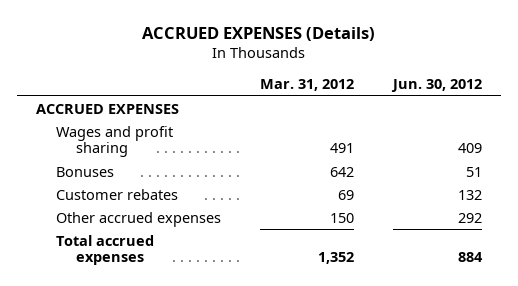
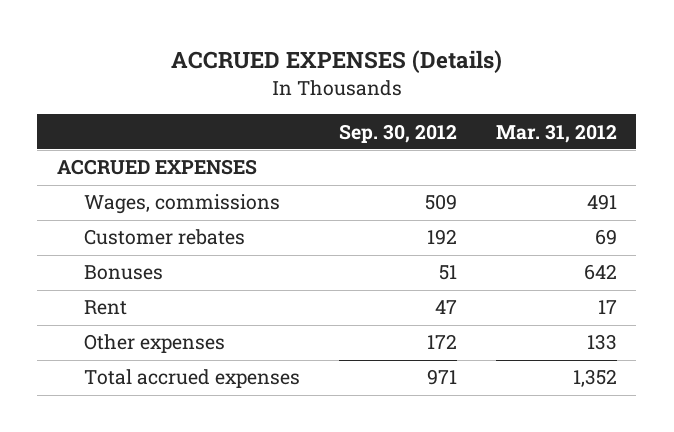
- | Mar. 31, 2012 | Jun. 30, 2012
+ | Sep. 30, 2012 | Mar. 31, 2012
- Wages and profit sharing | 491 | 409
+ Wages, commissions | 509 | 491
- Other accrued expenses | 150 | 292
moved down: Bonuses | 51 | 642
+ Rent | 47 | 17
+ Other expenses | 172 | 133

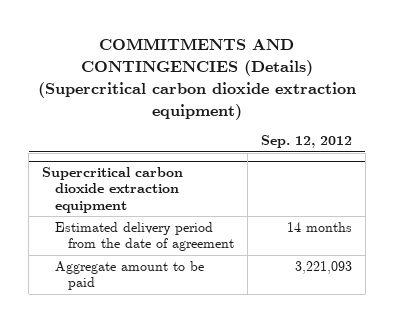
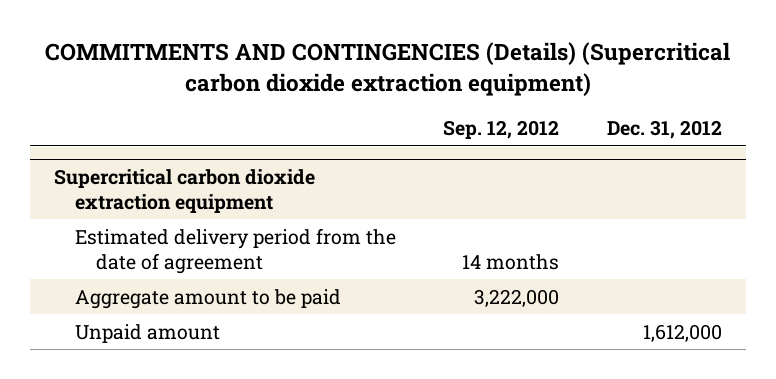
- | Sep. 12, 2012
+ | Sep. 12, 2012 | Dec. 31, 2012
@ Supercritical carbon dioxide extraction equipment
- Aggregate amount to be paid | 3,221,093
+ Aggregate amount to be paid | 3,222,000 |
+ Unpaid amount | | 1,612,000

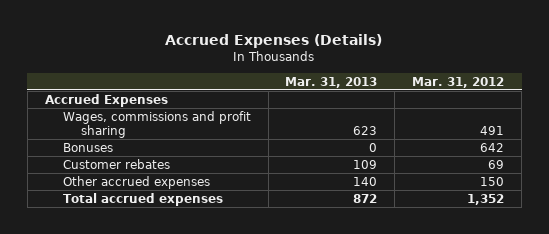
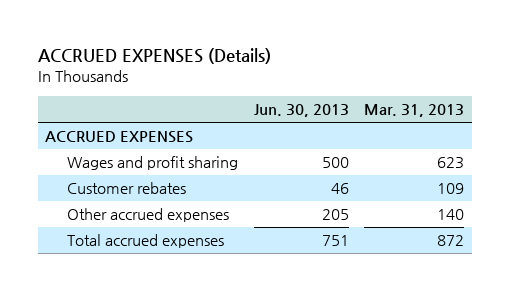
- Accrued Expenses (Details)
+ ACCRUED EXPENSES (Details)
- | Mar. 31, 2013 | Mar. 31, 2012
+ | Jun. 30, 2013 | Mar. 31, 2013
- Accrued Expenses
- Wages, commissions and profit sharing | 623 | 491
- Bonuses | 0 | 642
+ ACCRUED EXPENSES
+ Wages and profit sharing | 500 | 623

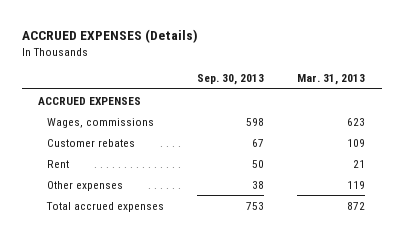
- | Jun. 30, 2013 | Mar. 31, 2013
+ | Sep. 30, 2013 | Mar. 31, 2013
- Wages and profit sharing | 500 | 623
+ Wages, commissions | 598 | 623
- Other accrued expenses | 205 | 140
+ Rent | 50 | 21
+ Other expenses | 38 | 119

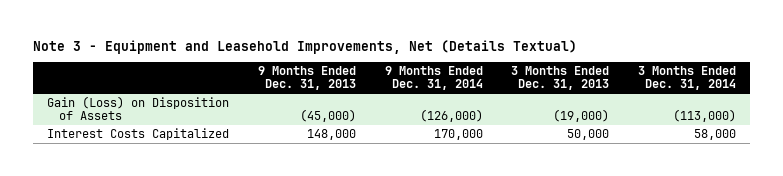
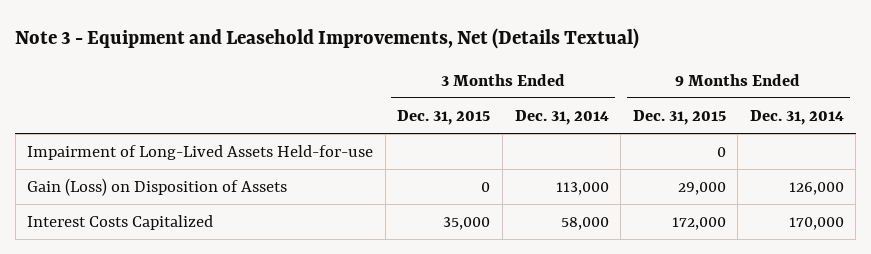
- | 9 Months Ended Dec. 31, 2013 | 9 Months Ended Dec. 31, 2014 | 3 Months Ended Dec. 31, 2013 | 3 Months Ended Dec. 31, 2014
+ | 3 Months Ended Dec. 31, 2015 | 3 Months Ended Dec. 31, 2014 | 9 Months Ended Dec. 31, 2015 | 9 Months Ended Dec. 31, 2014
- Gain (Loss) on Disposition of Assets | (45,000) | (126,000) | (19,000) | (113,000)
+ Impairment of Long-Lived Assets Held-for-use | | | 0 |
+ Gain (Loss) on Disposition of Assets | 0 | 113,000 | 29,000 | 126,000

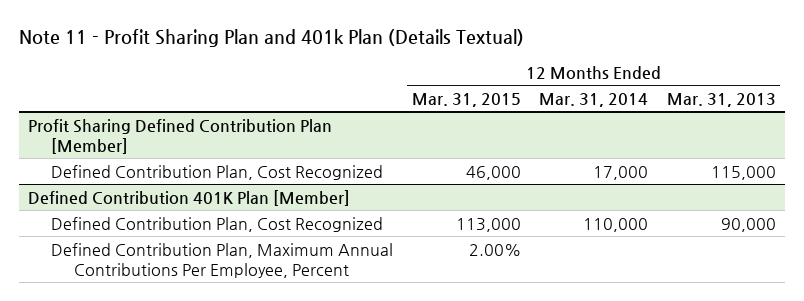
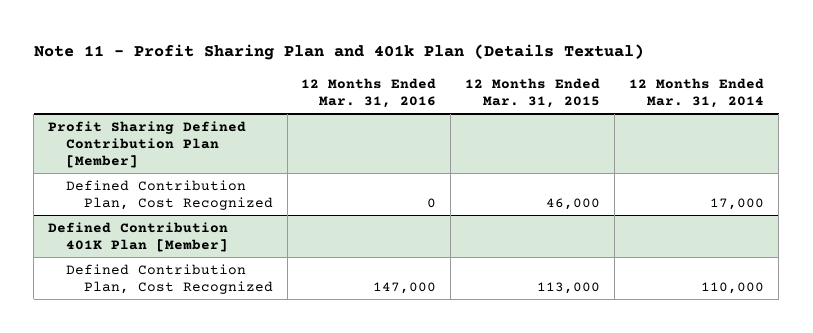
- | 12 Months Ended Mar. 31, 2015 | 12 Months Ended Mar. 31, 2014 | 12 Months Ended Mar. 31, 2013
+ | 12 Months Ended Mar. 31, 2016 | 12 Months Ended Mar. 31, 2015 | 12 Months Ended Mar. 31, 2014
@ Defined Contribution 401K Plan [Member]
- Defined Contribution Plan, Maximum Annual Contributions Per Employee, Percent | 2.00% | |

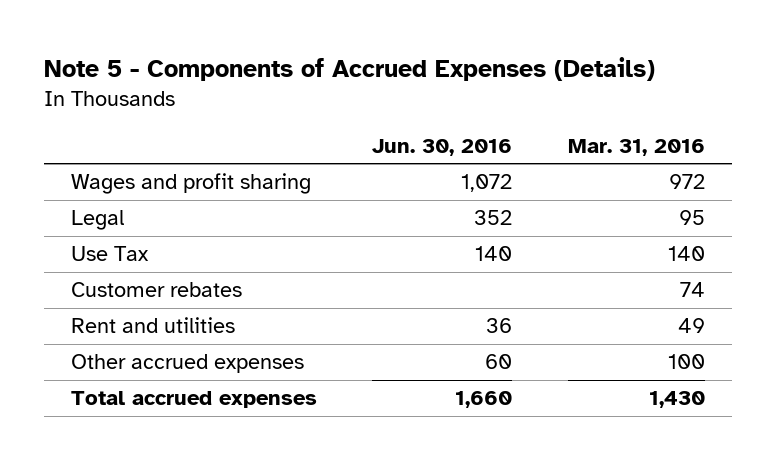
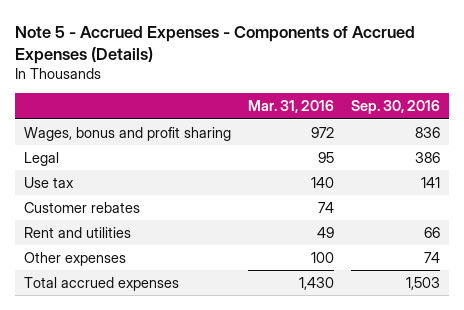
- Note 5 - Components of Accrued Expenses (Details)
+ Note 5 - Accrued Expenses - Components of Accrued Expenses (Details)
- | Jun. 30, 2016 | Mar. 31, 2016
+ | Mar. 31, 2016 | Sep. 30, 2016
- Wages and profit sharing | 1,072 | 972
+ Wages, bonus and profit sharing | 972 | 836
- Use Tax | 140 | 140
+ Use tax | 140 | 141
- Other accrued expenses | 60 | 100
+ Other expenses | 100 | 74

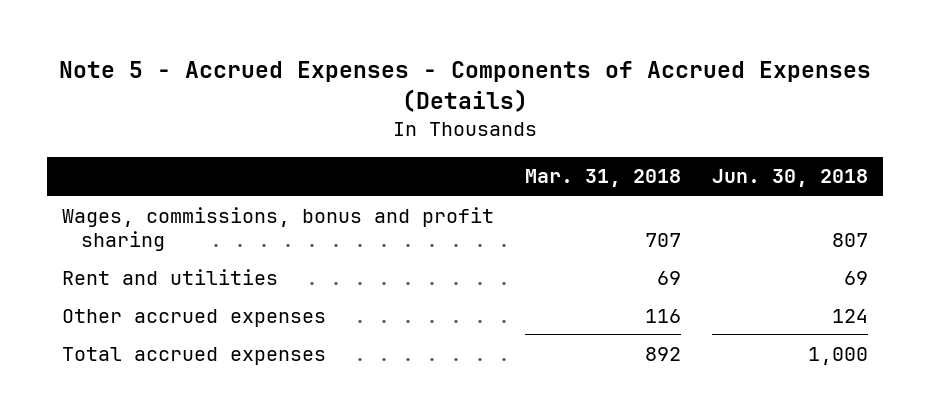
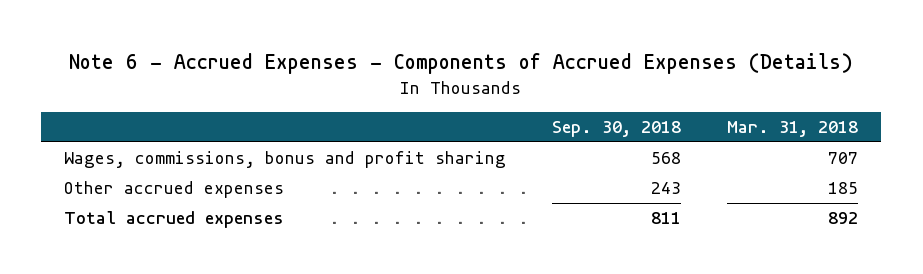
- Note 5 - Accrued Expenses - Components of Accrued Expenses (Details)
+ Note 6 - Accrued Expenses - Components of Accrued Expenses (Details)
- | Mar. 31, 2018 | Jun. 30, 2018
+ | Sep. 30, 2018 | Mar. 31, 2018
- Rent and utilities | 69 | 69
- Other accrued expenses | 116 | 124
+ Other accrued expenses | 243 | 185

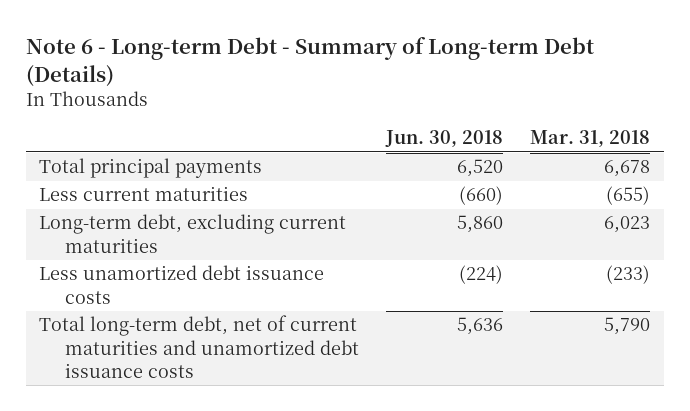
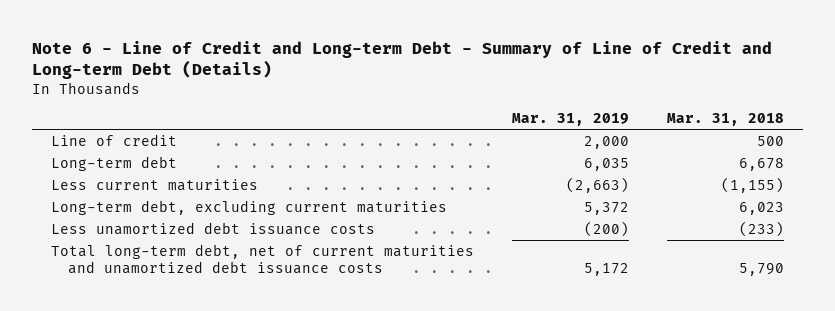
- Note 6 - Long-term Debt - Summary of Long-term Debt (Details)
+ Note 6 - Line of Credit and Long-term Debt - Summary of Line of Credit and Long-term Debt (Details)
- | Jun. 30, 2018 | Mar. 31, 2018
+ | Mar. 31, 2019 | Mar. 31, 2018
- Total principal payments | 6,520 | 6,678
- Less current maturities | (660) | (655)
+ Line of credit | 2,000 | 500
+ Long-term debt | 6,035 | 6,678
+ Less current maturities | (2,663) | (1,155)

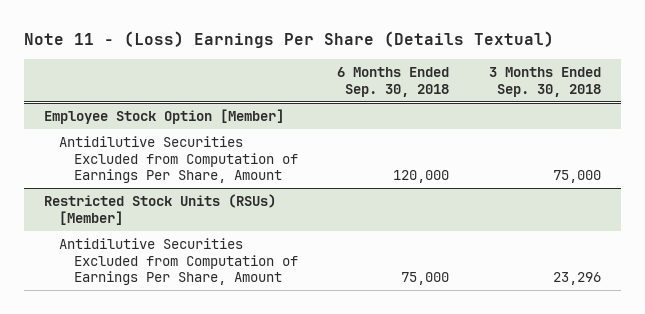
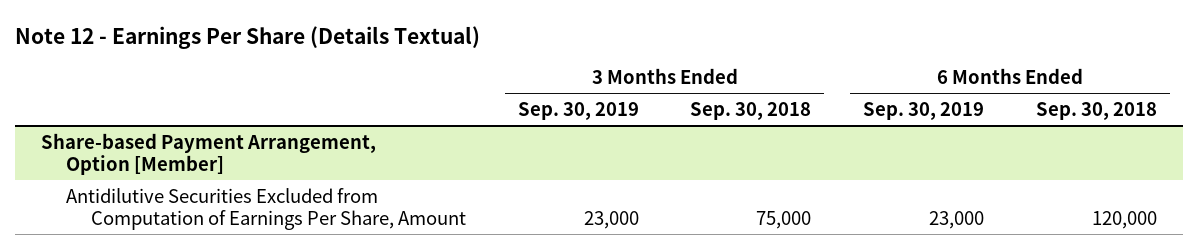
- Note 11 - (Loss) Earnings Per Share (Details Textual)
+ Note 12 - Earnings Per Share (Details Textual)
- | 6 Months Ended Sep. 30, 2018 | 3 Months Ended Sep. 30, 2018
+ | 3 Months Ended Sep. 30, 2019 | 3 Months Ended Sep. 30, 2018 | 6 Months Ended Sep. 30, 2019 | 6 Months Ended Sep. 30, 2018
- Employee Stock Option [Member]
+ Share-based Payment Arrangement, Option [Member]
- Restricted Stock Units (RSUs) [Member]
- Antidilutive Securities Excluded from Computation of Earnings Per Share, Amount | 75,000 | 23,296

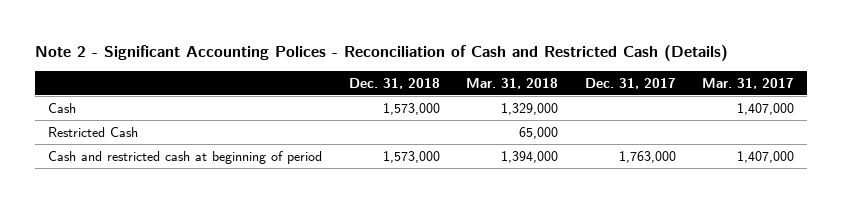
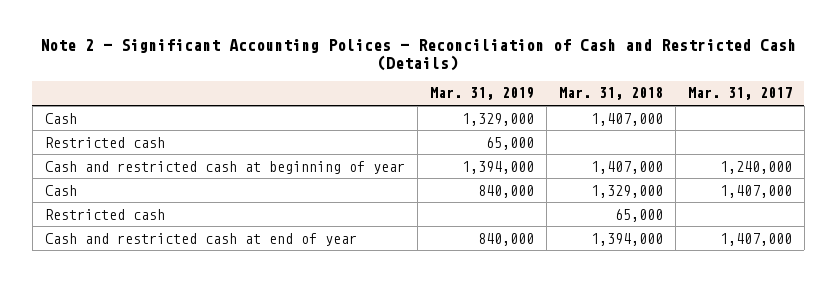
- | Dec. 31, 2018 | Mar. 31, 2018 | Dec. 31, 2017 | Mar. 31, 2017
+ | Mar. 31, 2019 | Mar. 31, 2018 | Mar. 31, 2017
+ Cash | 1,329,000 | 1,407,000 |
+ Restricted cash | 65,000 | |
+ Cash and restricted cash at beginning of year | 1,394,000 | 1,407,000 | 1,240,000
- Restricted Cash | | 65,000 | |
- Cash and restricted cash at beginning of period | 1,573,000 | 1,394,000 | 1,763,000 | 1,407,000
+ Restricted cash | | 65,000 |
+ Cash and restricted cash at end of year | 840,000 | 1,394,000 | 1,407,000

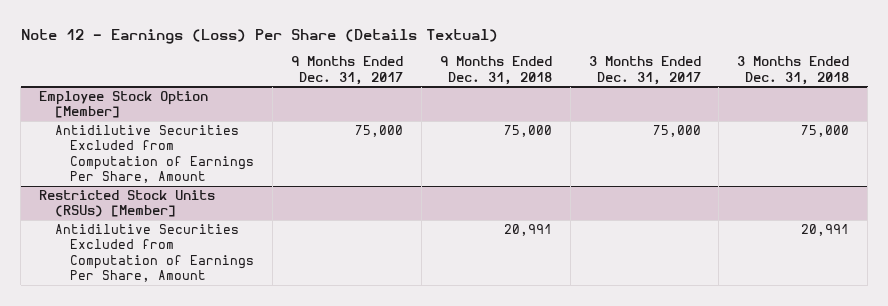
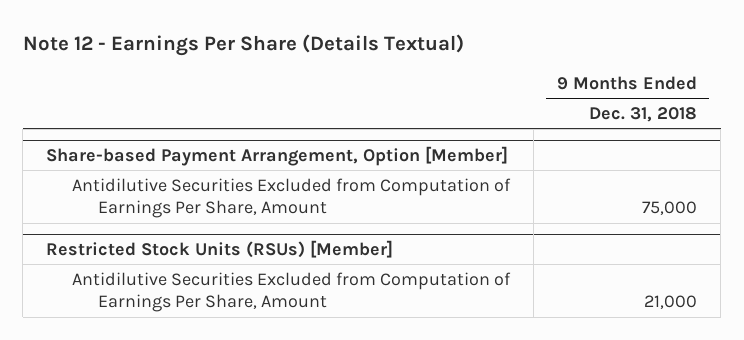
- Note 12 - Earnings (Loss) Per Share (Details Textual)
+ Note 12 - Earnings Per Share (Details Textual)
- | 9 Months Ended Dec. 31, 2017 | 9 Months Ended Dec. 31, 2018 | 3 Months Ended Dec. 31, 2017 | 3 Months Ended Dec. 31, 2018
+ | 9 Months Ended Dec. 31, 2018
- Employee Stock Option [Member]
+ Share-based Payment Arrangement, Option [Member]
@ Restricted Stock Units (RSUs) [Member]
- Antidilutive Securities Excluded from Computation of Earnings Per Share, Amount | | 20,991 | | 20,991
+ Antidilutive Securities Excluded from Computation of Earnings Per Share, Amount | 21,000

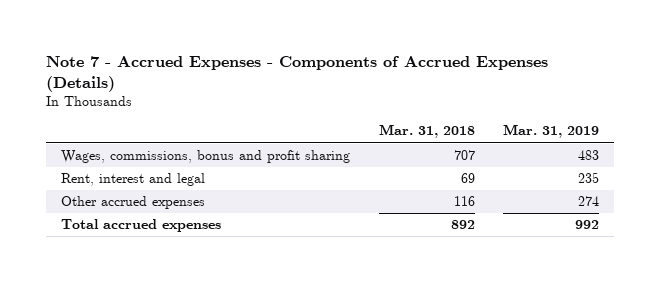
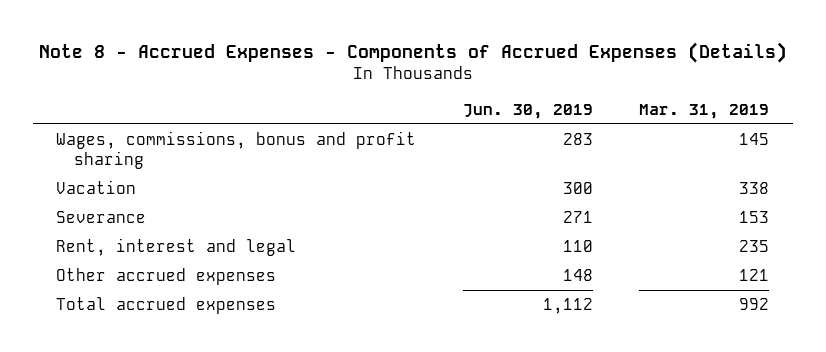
- Note 7 - Accrued Expenses - Components of Accrued Expenses (Details)
+ Note 8 - Accrued Expenses - Components of Accrued Expenses (Details)
- | Mar. 31, 2018 | Mar. 31, 2019
+ | Jun. 30, 2019 | Mar. 31, 2019
- Wages, commissions, bonus and profit sharing | 707 | 483
+ Wages, commissions, bonus and profit sharing | 283 | 145
+ Vacation | 300 | 338
+ Severance | 271 | 153
- Other accrued expenses | 116 | 274
+ Other accrued expenses | 148 | 121

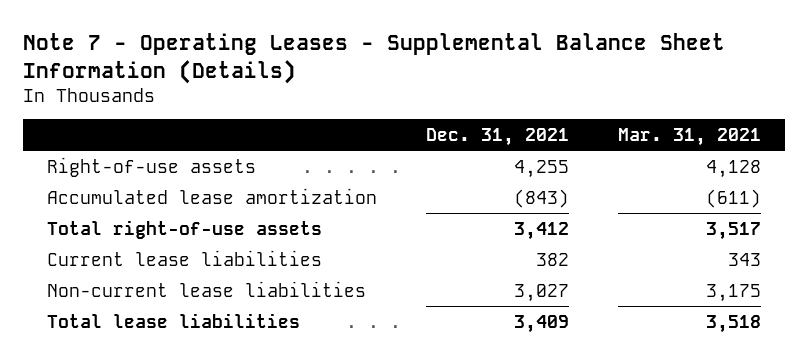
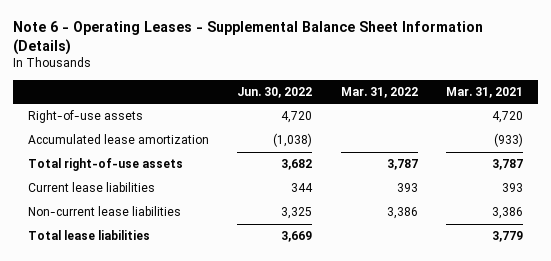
- Note 7 - Operating Leases - Supplemental Balance Sheet Information (Details)
+ Note 6 - Operating Leases - Supplemental Balance Sheet Information (Details)
- | Dec. 31, 2021 | Mar. 31, 2021
+ | Jun. 30, 2022 | Mar. 31, 2022 | Mar. 31, 2021
- Right-of-use assets | 4,255 | 4,128
- Accumulated lease amortization | (843) | (611)
- Total right-of-use assets | 3,412 | 3,517
- Current lease liabilities | 382 | 343
- Non-current lease liabilities | 3,027 | 3,175
- Total lease liabilities | 3,409 | 3,518
+ Right-of-use assets | 4,720 | | 4,720
+ Accumulated lease amortization | (1,038) | | (933)
+ Total right-of-use assets | 3,682 | 3,787 | 3,787
+ Current lease liabilities | 344 | 393 | 393
+ Non-current lease liabilities | 3,325 | 3,386 | 3,386
+ Total lease liabilities | 3,669 | | 3,779

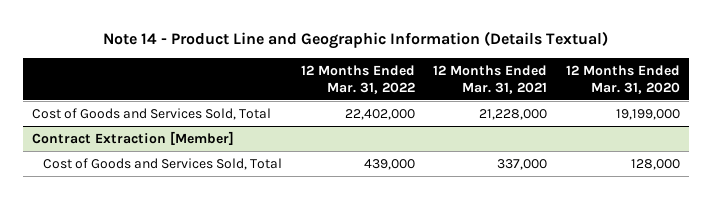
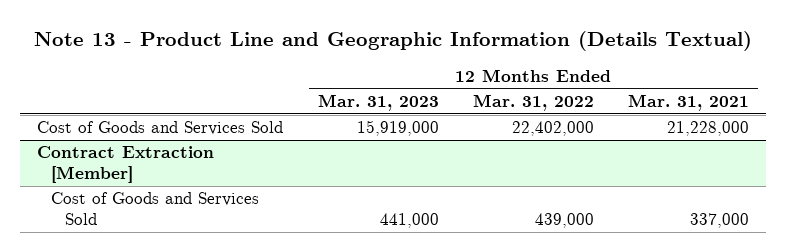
- Note 14 - Product Line and Geographic Information (Details Textual)
+ Note 13 - Product Line and Geographic Information (Details Textual)
- | 12 Months Ended Mar. 31, 2022 | 12 Months Ended Mar. 31, 2021 | 12 Months Ended Mar. 31, 2020
+ | 12 Months Ended Mar. 31, 2023 | 12 Months Ended Mar. 31, 2022 | 12 Months Ended Mar. 31, 2021
- Cost of Goods and Services Sold, Total | 22,402,000 | 21,228,000 | 19,199,000
+ Cost of Goods and Services Sold | 15,919,000 | 22,402,000 | 21,228,000
@ Contract Extraction [Member]
- Cost of Goods and Services Sold, Total | 439,000 | 337,000 | 128,000
+ Cost of Goods and Services Sold | 441,000 | 439,000 | 337,000

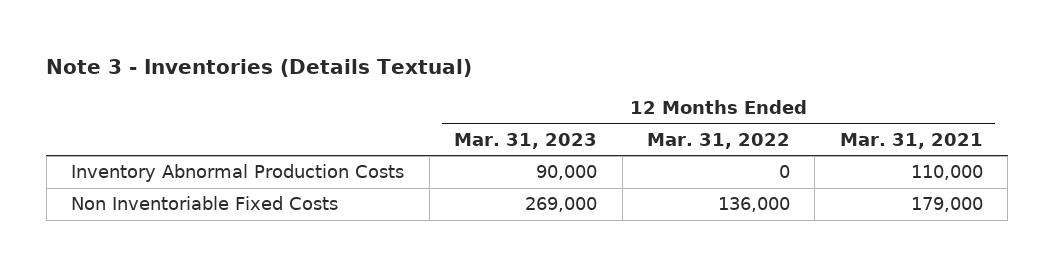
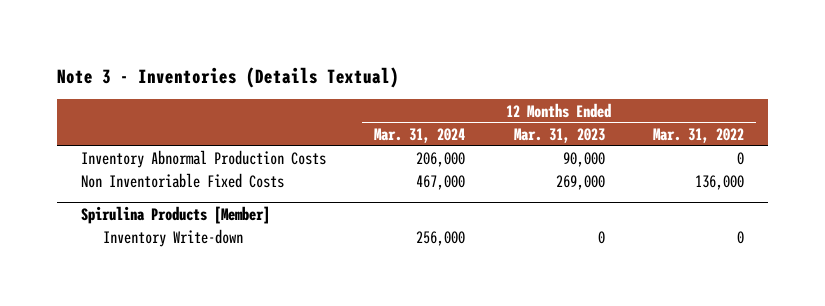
- | 12 Months Ended Mar. 31, 2023 | 12 Months Ended Mar. 31, 2022 | 12 Months Ended Mar. 31, 2021
+ | 12 Months Ended Mar. 31, 2024 | 12 Months Ended Mar. 31, 2023 | 12 Months Ended Mar. 31, 2022
+ Spirulina Products [Member]
+ Inventory Write-down | 256,000 | 0 | 0

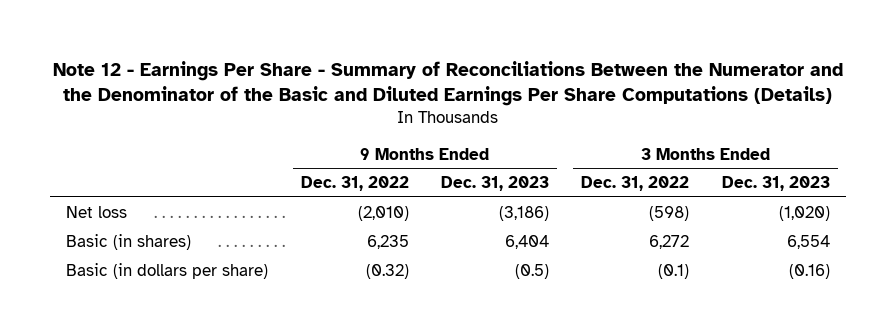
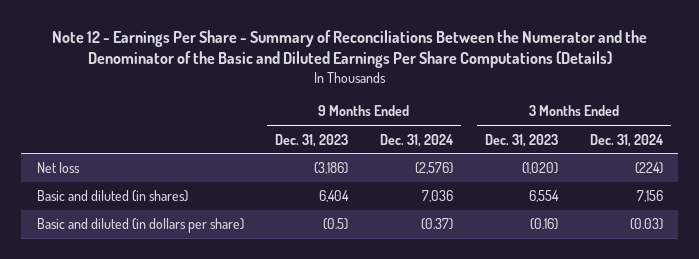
- | 9 Months Ended Dec. 31, 2022 | 9 Months Ended Dec. 31, 2023 | 3 Months Ended Dec. 31, 2022 | 3 Months Ended Dec. 31, 2023
+ | 9 Months Ended Dec. 31, 2023 | 9 Months Ended Dec. 31, 2024 | 3 Months Ended Dec. 31, 2023 | 3 Months Ended Dec. 31, 2024
- Basic (in shares) | 6,235 | 6,404 | 6,272 | 6,554
- Basic (in dollars per share) | (0.32) | (0.5) | (0.1) | (0.16)
+ Basic and diluted (in shares) | 6,404 | 7,036 | 6,554 | 7,156
+ Basic and diluted (in dollars per share) | (0.5) | (0.37) | (0.16) | (0.03)

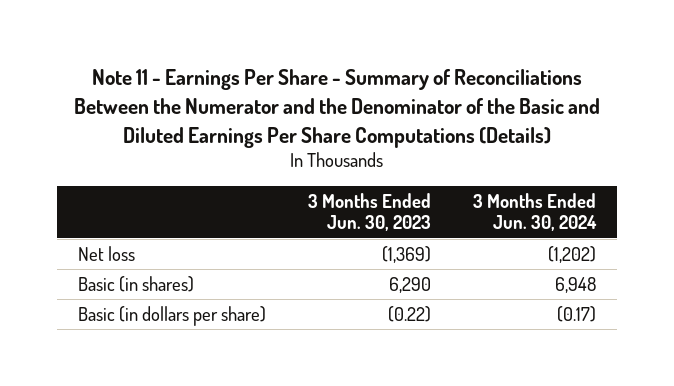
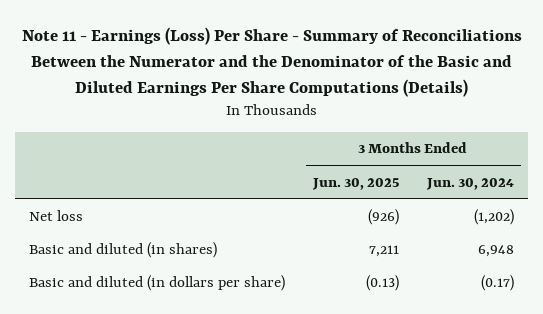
- Note 11 - Earnings Per Share - Summary of Reconciliations Between the Numerator and the Denominator of the Basic and Diluted Earnings Per Share Computations (Details)
+ Note 11 - Earnings (Loss) Per Share - Summary of Reconciliations Between the Numerator and the Denominator of the Basic and Diluted Earnings Per Share Computations (Details)
- | 3 Months Ended Jun. 30, 2023 | 3 Months Ended Jun. 30, 2024
+ | 3 Months Ended Jun. 30, 2025 | 3 Months Ended Jun. 30, 2024
- Basic (in shares) | 6,290 | 6,948
- Basic (in dollars per share) | (0.22) | (0.17)
+ Basic and diluted (in shares) | 7,211 | 6,948
+ Basic and diluted (in dollars per share) | (0.13) | (0.17)

